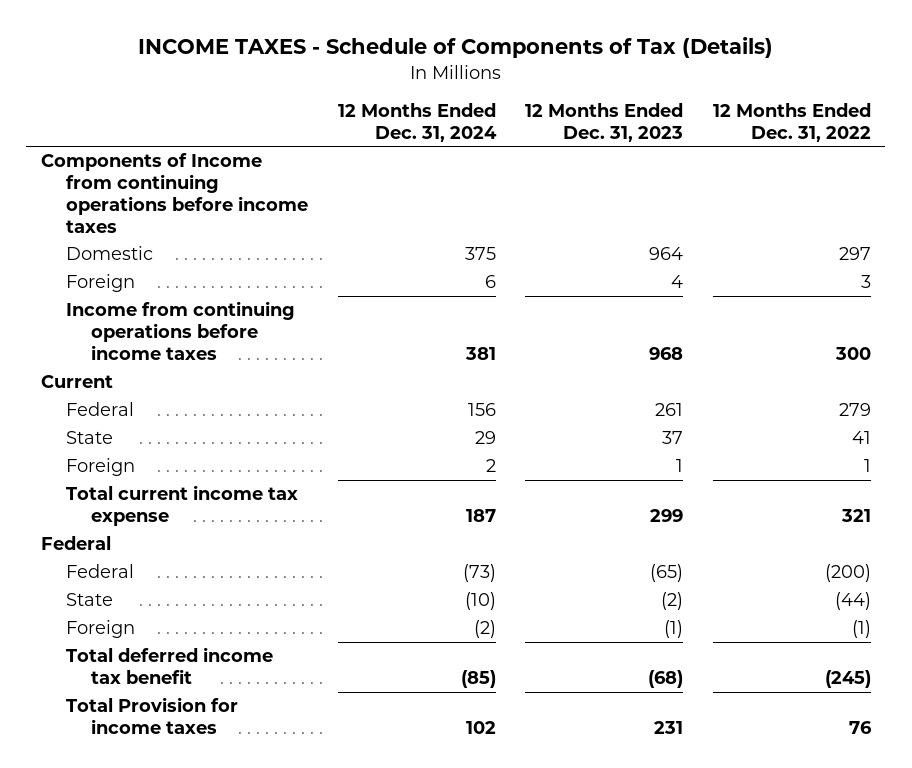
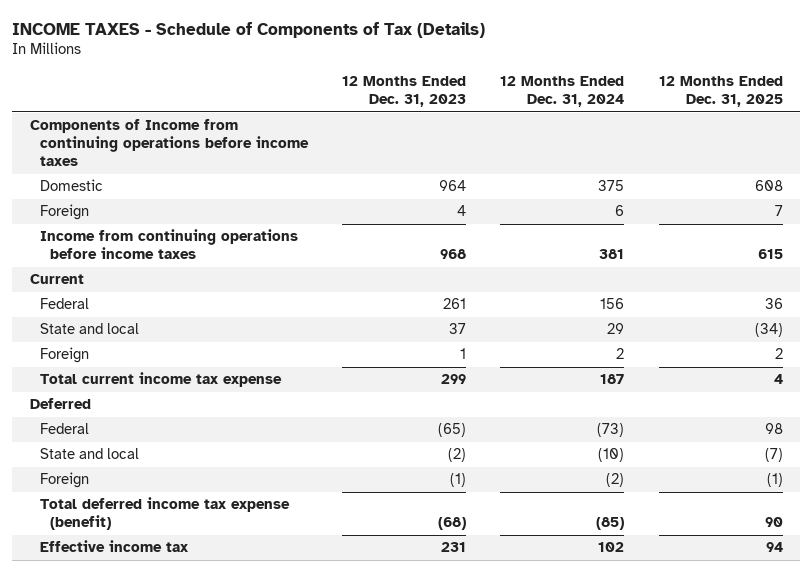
- | 12 Months Ended Dec. 31, 2024 | 12 Months Ended Dec. 31, 2023 | 12 Months Ended Dec. 31, 2022
+ | 12 Months Ended Dec. 31, 2023 | 12 Months Ended Dec. 31, 2024 | 12 Months Ended Dec. 31, 2025
- State | 29 | 37 | 41
+ State and local | 37 | 29 | (34)
- Federal
+ Deferred
- State | (10) | (2) | (44)
+ State and local | (2) | (10) | (7)
- Total deferred income tax benefit | (85) | (68) | (245)
- Total Provision for income taxes | 102 | 231 | 76
+ Total deferred income tax expense (benefit) | (68) | (85) | 90
+ Effective income tax | 231 | 102 | 94

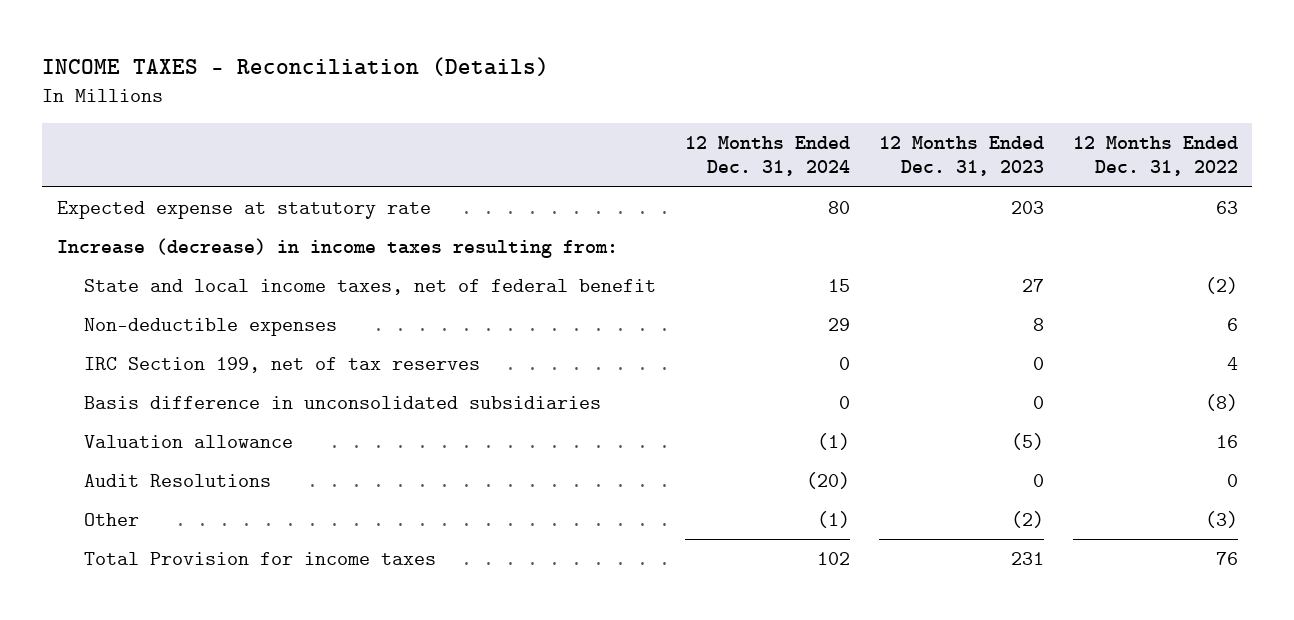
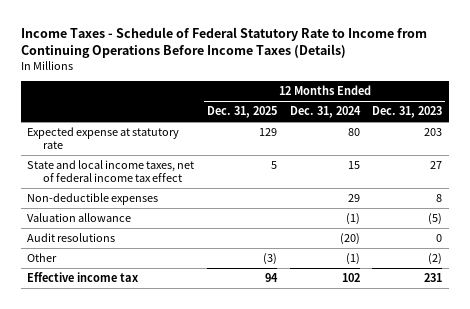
- INCOME TAXES - Reconciliation (Details)
+ Income Taxes - Schedule of Federal Statutory Rate to Income from Continuing Operations Before Income Taxes (Details)
- | 12 Months Ended Dec. 31, 2024 | 12 Months Ended Dec. 31, 2023 | 12 Months Ended Dec. 31, 2022
+ | 12 Months Ended Dec. 31, 2025 | 12 Months Ended Dec. 31, 2024 | 12 Months Ended Dec. 31, 2023
- Increase (decrease) in income taxes resulting from:
- State and local income taxes, net of federal benefit | 15 | 27 | (2)
+ State and local income taxes, net of federal income tax effect | 5 | 15 | 27
- IRC Section 199, net of tax reserves | 0 | 0 | 4
- Basis difference in unconsolidated subsidiaries | 0 | 0 | (8)
- Audit Resolutions | (20) | 0 | 0
+ Audit resolutions | | (20) | 0
- Total Provision for income taxes | 102 | 231 | 76
+ Effective income tax | 94 | 102 | 231

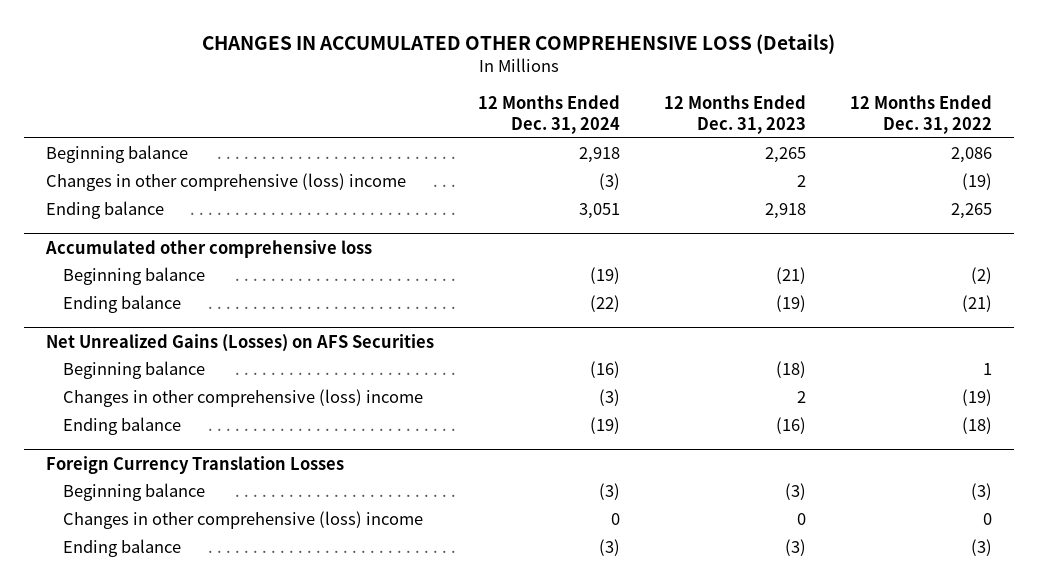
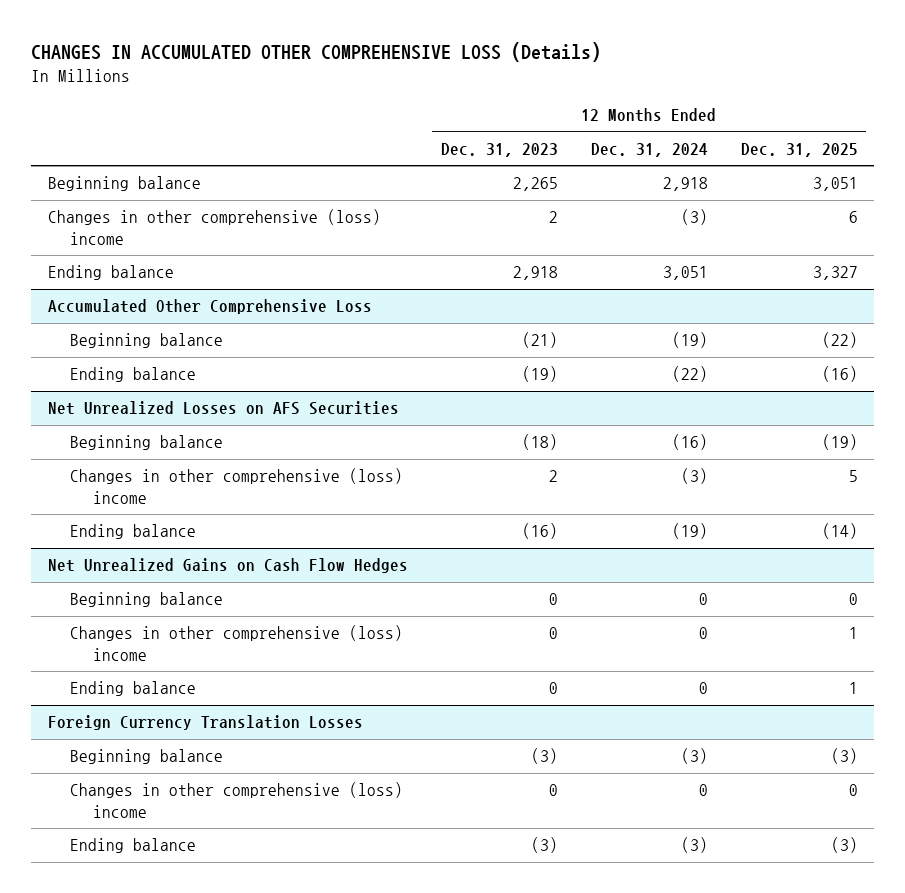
- | 12 Months Ended Dec. 31, 2024 | 12 Months Ended Dec. 31, 2023 | 12 Months Ended Dec. 31, 2022
+ | 12 Months Ended Dec. 31, 2023 | 12 Months Ended Dec. 31, 2024 | 12 Months Ended Dec. 31, 2025
- Accumulated other comprehensive loss
+ Accumulated Other Comprehensive Loss
- Net Unrealized Gains (Losses) on AFS Securities
+ Net Unrealized Losses on AFS Securities
+ Net Unrealized Gains on Cash Flow Hedges
+ Beginning balance | 0 | 0 | 0
+ Changes in other comprehensive (loss) income | 0 | 0 | 1
+ Ending balance | 0 | 0 | 1

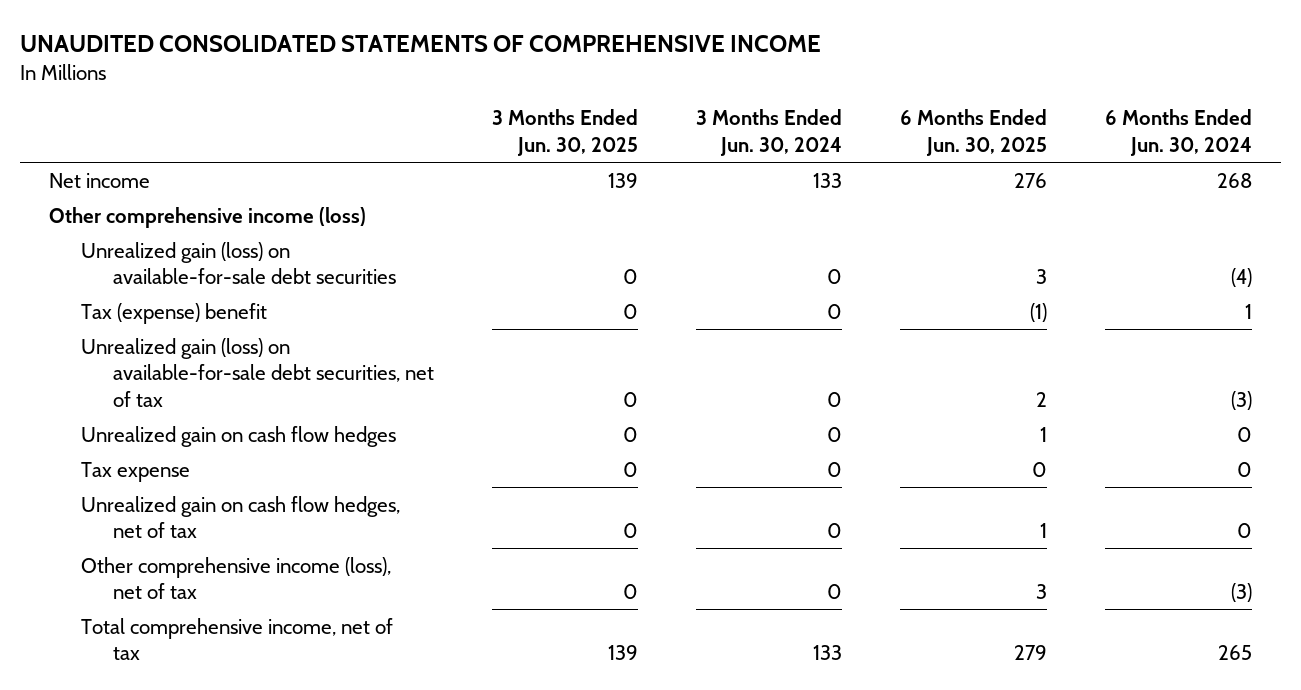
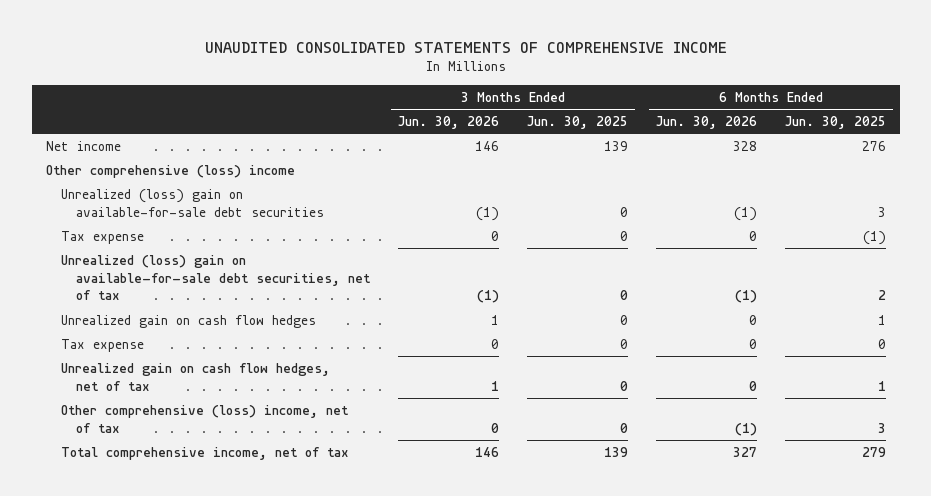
- | 3 Months Ended Jun. 30, 2025 | 3 Months Ended Jun. 30, 2024 | 6 Months Ended Jun. 30, 2025 | 6 Months Ended Jun. 30, 2024
+ | 3 Months Ended Jun. 30, 2026 | 3 Months Ended Jun. 30, 2025 | 6 Months Ended Jun. 30, 2026 | 6 Months Ended Jun. 30, 2025
- Other comprehensive income (loss)
- Unrealized gain (loss) on available-for-sale debt securities | 0 | 0 | 3 | (4)
- Tax (expense) benefit | 0 | 0 | (1) | 1
- Unrealized gain (loss) on available-for-sale debt securities, net of tax | 0 | 0 | 2 | (3)
+ Other comprehensive (loss) income
+ Unrealized (loss) gain on available-for-sale debt securities | (1) | 0 | (1) | 3
+ Tax expense | 0 | 0 | 0 | (1)
+ Unrealized (loss) gain on available-for-sale debt securities, net of tax | (1) | 0 | (1) | 2
- Other comprehensive income (loss), net of tax | 0 | 0 | 3 | (3)
+ Other comprehensive (loss) income, net of tax | 0 | 0 | (1) | 3

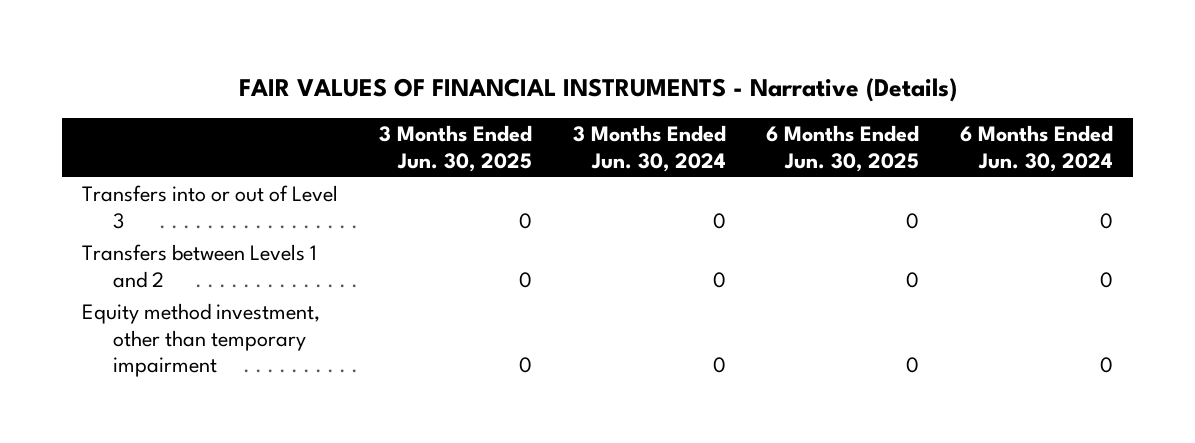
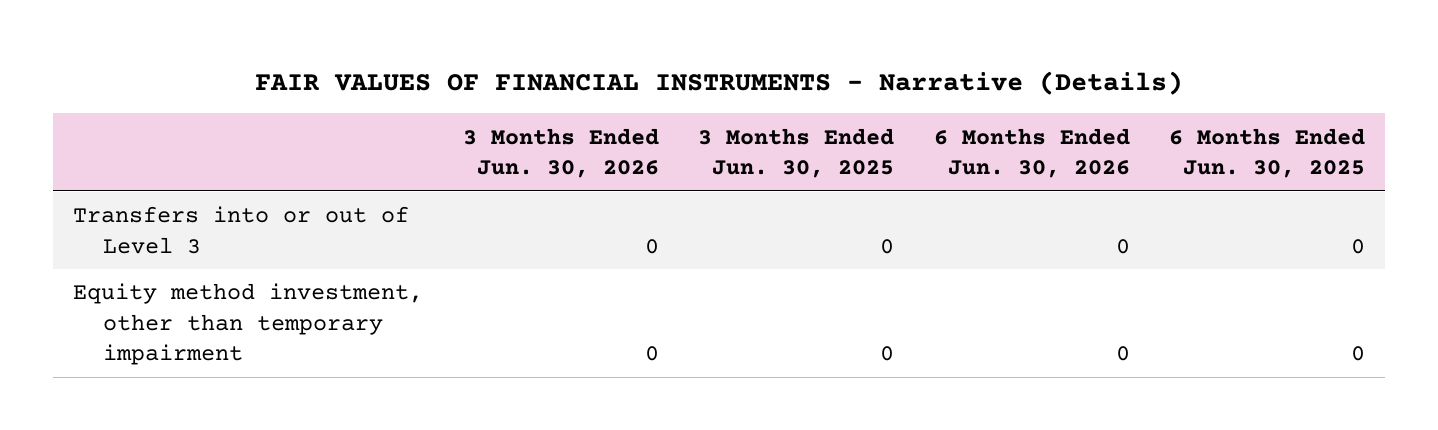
- | 3 Months Ended Jun. 30, 2025 | 3 Months Ended Jun. 30, 2024 | 6 Months Ended Jun. 30, 2025 | 6 Months Ended Jun. 30, 2024
+ | 3 Months Ended Jun. 30, 2026 | 3 Months Ended Jun. 30, 2025 | 6 Months Ended Jun. 30, 2026 | 6 Months Ended Jun. 30, 2025
- Transfers between Levels 1 and 2 | 0 | 0 | 0 | 0

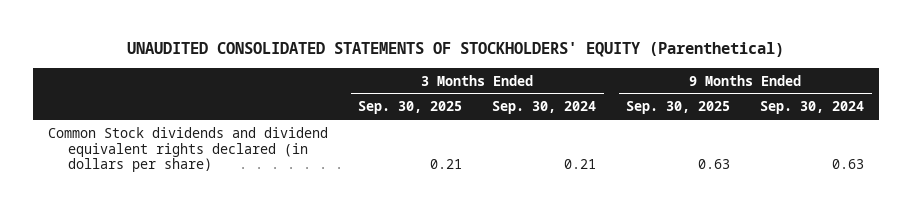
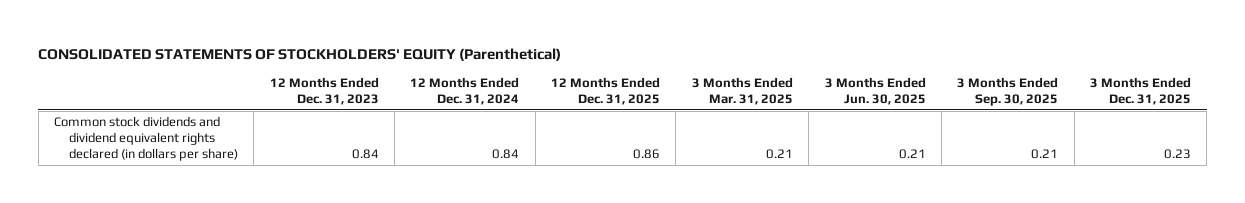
- UNAUDITED CONSOLIDATED STATEMENTS OF STOCKHOLDERS' EQUITY (Parenthetical)
+ CONSOLIDATED STATEMENTS OF STOCKHOLDERS' EQUITY (Parenthetical)
- | 3 Months Ended Sep. 30, 2025 | 3 Months Ended Sep. 30, 2024 | 9 Months Ended Sep. 30, 2025 | 9 Months Ended Sep. 30, 2024
+ | 12 Months Ended Dec. 31, 2023 | 12 Months Ended Dec. 31, 2024 | 12 Months Ended Dec. 31, 2025 | 3 Months Ended Mar. 31, 2025 | 3 Months Ended Jun. 30, 2025 | 3 Months Ended Sep. 30, 2025 | 3 Months Ended Dec. 31, 2025
- Common Stock dividends and dividend equivalent rights declared (in dollars per share) | 0.21 | 0.21 | 0.63 | 0.63
+ Common stock dividends and dividend equivalent rights declared (in dollars per share) | 0.84 | 0.84 | 0.86 | 0.21 | 0.21 | 0.21 | 0.23

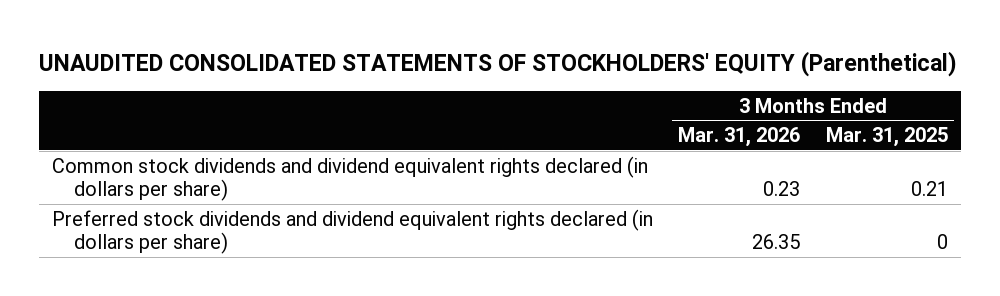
- CONSOLIDATED STATEMENTS OF STOCKHOLDERS' EQUITY (Parenthetical)
+ UNAUDITED CONSOLIDATED STATEMENTS OF STOCKHOLDERS' EQUITY (Parenthetical)
- | 12 Months Ended Dec. 31, 2023 | 12 Months Ended Dec. 31, 2024 | 12 Months Ended Dec. 31, 2025 | 3 Months Ended Mar. 31, 2025 | 3 Months Ended Jun. 30, 2025 | 3 Months Ended Sep. 30, 2025 | 3 Months Ended Dec. 31, 2025
+ | 3 Months Ended Mar. 31, 2026 | 3 Months Ended Mar. 31, 2025
+ Preferred stock dividends and dividend equivalent rights declared (in dollars per share) | 26.35 | 0

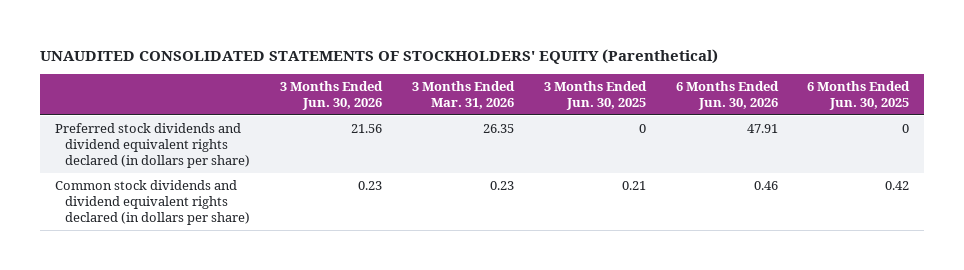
- | 3 Months Ended Mar. 31, 2026 | 3 Months Ended Mar. 31, 2025
+ | 3 Months Ended Jun. 30, 2026 | 3 Months Ended Mar. 31, 2026 | 3 Months Ended Jun. 30, 2025 | 6 Months Ended Jun. 30, 2026 | 6 Months Ended Jun. 30, 2025
moved down: Common stock dividends and dividend equivalent rights declared (in dollars per share) | 0.23 | 0.23 | 0.21 | 0.46 | 0.42

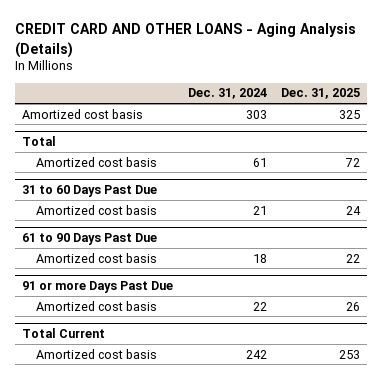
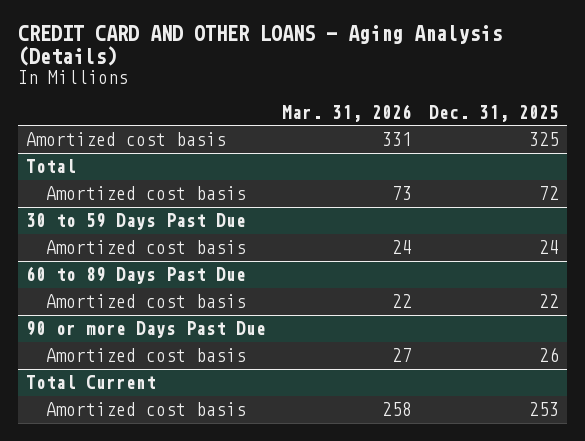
- | Dec. 31, 2024 | Dec. 31, 2025
+ | Mar. 31, 2026 | Dec. 31, 2025
- 31 to 60 Days Past Due
+ 30 to 59 Days Past Due
- 61 to 90 Days Past Due
+ 60 to 89 Days Past Due
- 91 or more Days Past Due
+ 90 or more Days Past Due

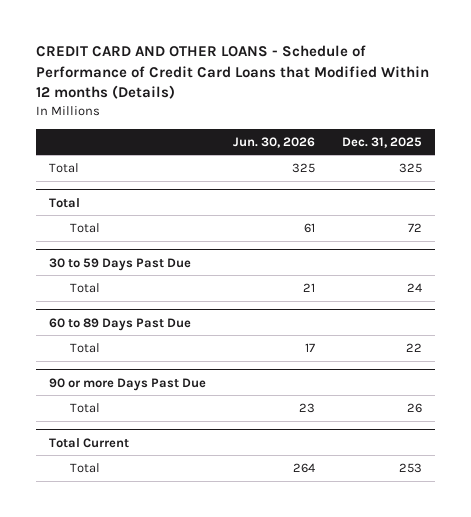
- CREDIT CARD AND OTHER LOANS - Aging Analysis (Details)
+ CREDIT CARD AND OTHER LOANS - Schedule of Performance of Credit Card Loans that Modified Within 12 months (Details)
- | Mar. 31, 2026 | Dec. 31, 2025
+ | Jun. 30, 2026 | Dec. 31, 2025
- Amortized cost basis | 331 | 325
+ Total | 325 | 325
@ Total
- Amortized cost basis | 73 | 72
+ Total | 61 | 72
@ 30 to 59 Days Past Due
- Amortized cost basis | 24 | 24
+ Total | 21 | 24
@ 60 to 89 Days Past Due
- Amortized cost basis | 22 | 22
+ Total | 17 | 22
@ 90 or more Days Past Due
- Amortized cost basis | 27 | 26
+ Total | 23 | 26
@ Total Current
- Amortized cost basis | 258 | 253
+ Total | 264 | 253

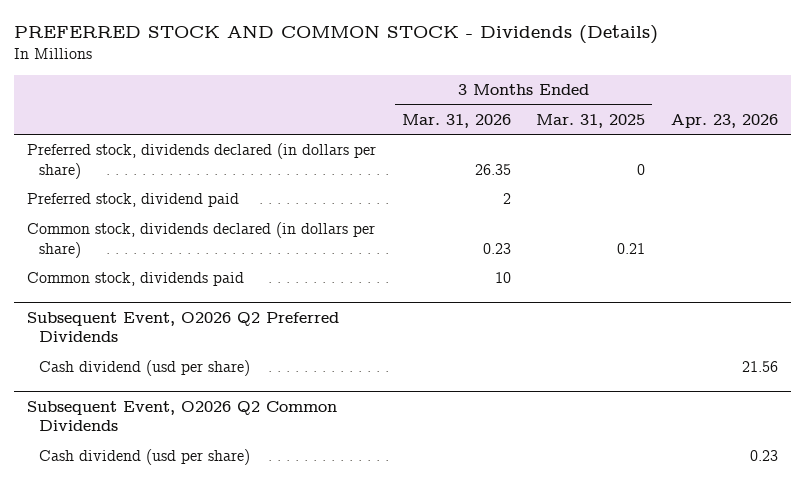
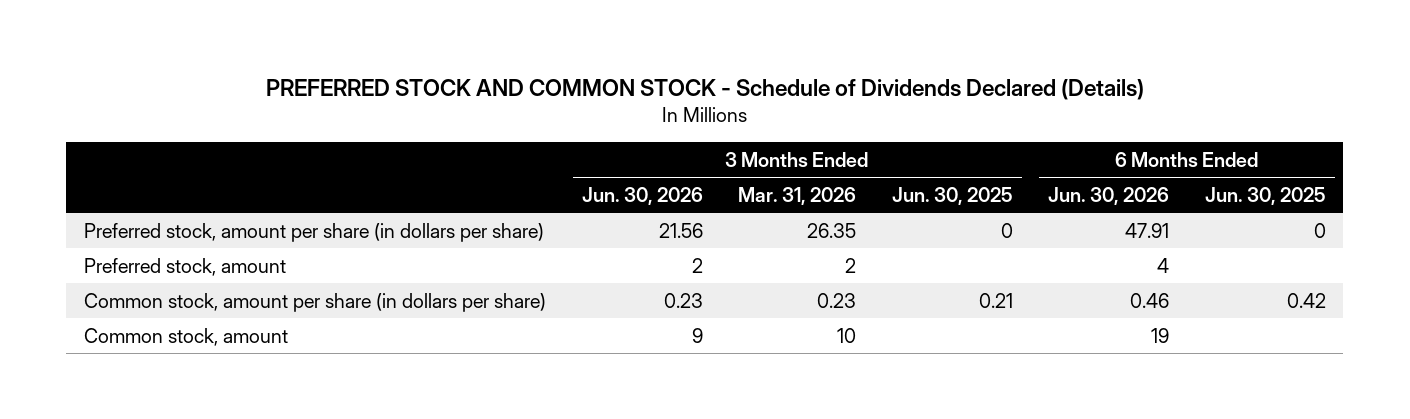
- PREFERRED STOCK AND COMMON STOCK - Dividends (Details)
+ PREFERRED STOCK AND COMMON STOCK - Schedule of Dividends Declared (Details)
- | 3 Months Ended Mar. 31, 2026 | 3 Months Ended Mar. 31, 2025 | Apr. 23, 2026
+ | 3 Months Ended Jun. 30, 2026 | 3 Months Ended Mar. 31, 2026 | 3 Months Ended Jun. 30, 2025 | 6 Months Ended Jun. 30, 2026 | 6 Months Ended Jun. 30, 2025
- Preferred stock, dividends declared (in dollars per share) | 26.35 | 0 |
- Preferred stock, dividend paid | 2 | |
- Common stock, dividends declared (in dollars per share) | 0.23 | 0.21 |
- Common stock, dividends paid | 10 | |
- Subsequent Event, O2026 Q2 Preferred Dividends
- Cash dividend (usd per share) | | | 21.56
- Subsequent Event, O2026 Q2 Common Dividends
- Cash dividend (usd per share) | | | 0.23
+ Preferred stock, amount per share (in dollars per share) | 21.56 | 26.35 | 0 | 47.91 | 0
+ Preferred stock, amount | 2 | 2 | | 4 |
+ Common stock, amount per share (in dollars per share) | 0.23 | 0.23 | 0.21 | 0.46 | 0.42
+ Common stock, amount | 9 | 10 | | 19 |

